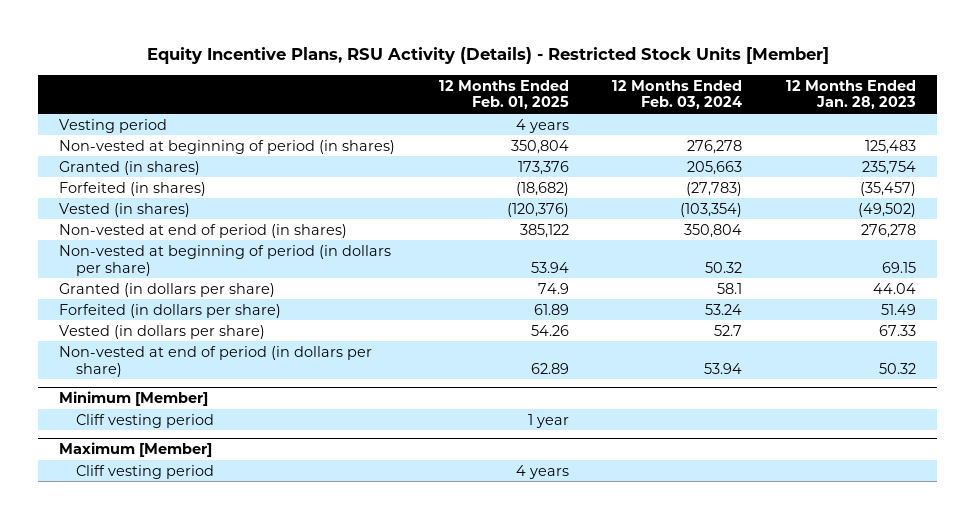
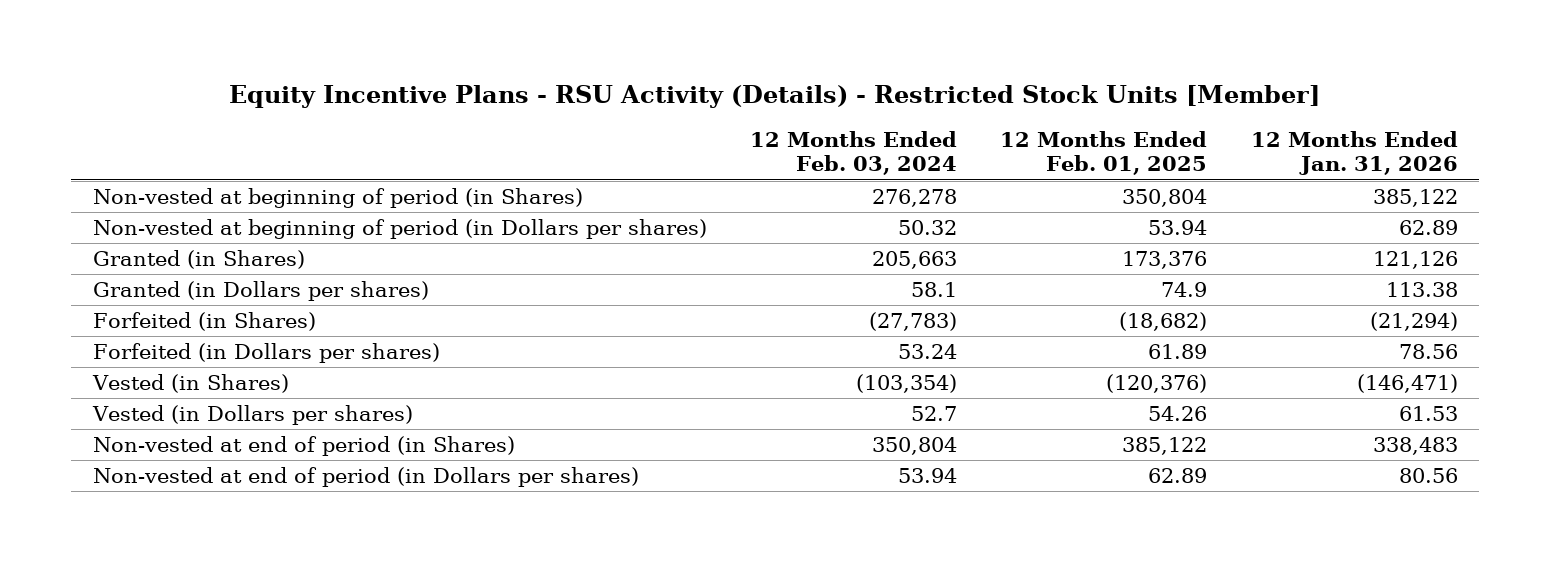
- Equity Incentive Plans, RSU Activity (Details) - Restricted Stock Units [Member]
+ Equity Incentive Plans - RSU Activity (Details) - Restricted Stock Units [Member]
- | 12 Months Ended Feb. 01, 2025 | 12 Months Ended Feb. 03, 2024 | 12 Months Ended Jan. 28, 2023
+ | 12 Months Ended Feb. 03, 2024 | 12 Months Ended Feb. 01, 2025 | 12 Months Ended Jan. 31, 2026
- Vesting period | 4 years | |
- Non-vested at beginning of period (in shares) | 350,804 | 276,278 | 125,483
- Granted (in shares) | 173,376 | 205,663 | 235,754
- Forfeited (in shares) | (18,682) | (27,783) | (35,457)
- Vested (in shares) | (120,376) | (103,354) | (49,502)
- Non-vested at end of period (in shares) | 385,122 | 350,804 | 276,278
- Non-vested at beginning of period (in dollars per share) | 53.94 | 50.32 | 69.15
- Granted (in dollars per share) | 74.9 | 58.1 | 44.04
- Forfeited (in dollars per share) | 61.89 | 53.24 | 51.49
- Vested (in dollars per share) | 54.26 | 52.7 | 67.33
- Non-vested at end of period (in dollars per share) | 62.89 | 53.94 | 50.32
- Minimum [Member]
- Cliff vesting period | 1 year | |
- Maximum [Member]
- Cliff vesting period | 4 years | |
+ Non-vested at beginning of period (in Shares) | 276,278 | 350,804 | 385,122
+ Non-vested at beginning of period (in Dollars per shares) | 50.32 | 53.94 | 62.89
+ Granted (in Shares) | 205,663 | 173,376 | 121,126
+ Granted (in Dollars per shares) | 58.1 | 74.9 | 113.38
+ Forfeited (in Shares) | (27,783) | (18,682) | (21,294)
+ Forfeited (in Dollars per shares) | 53.24 | 61.89 | 78.56
+ Vested (in Shares) | (103,354) | (120,376) | (146,471)
+ Vested (in Dollars per shares) | 52.7 | 54.26 | 61.53
+ Non-vested at end of period (in Shares) | 350,804 | 385,122 | 338,483
+ Non-vested at end of period (in Dollars per shares) | 53.94 | 62.89 | 80.56

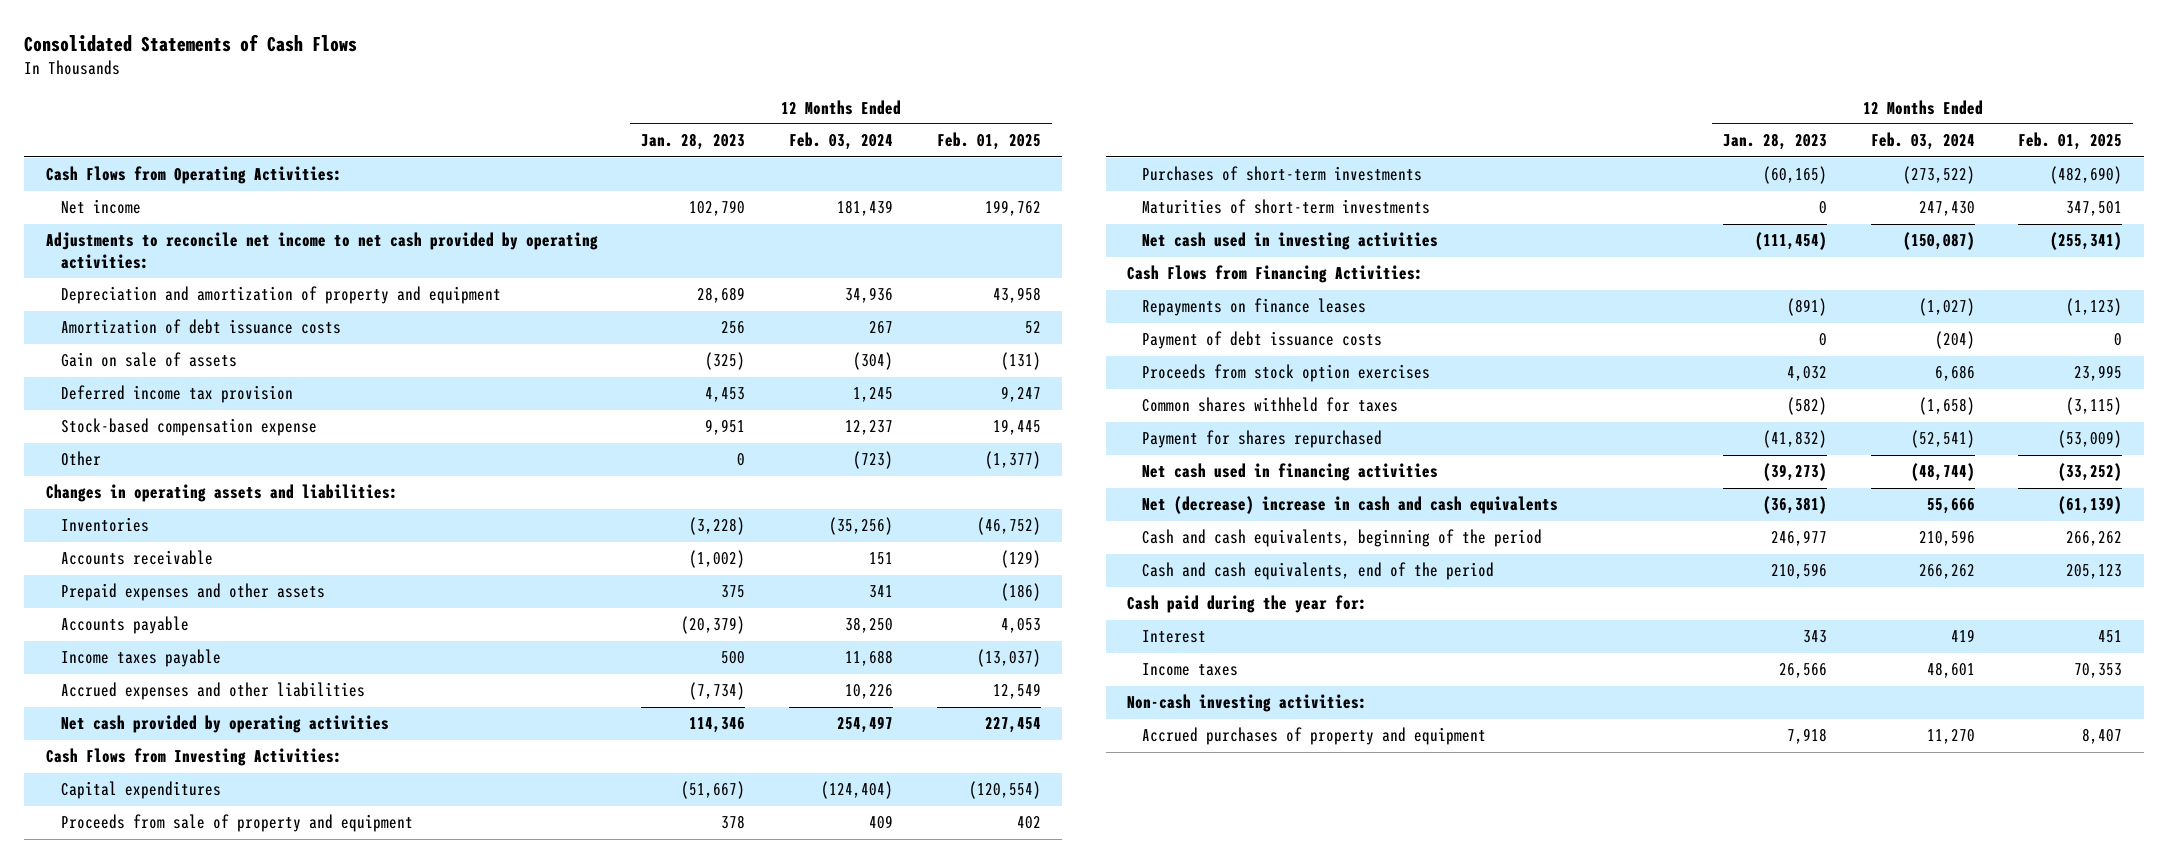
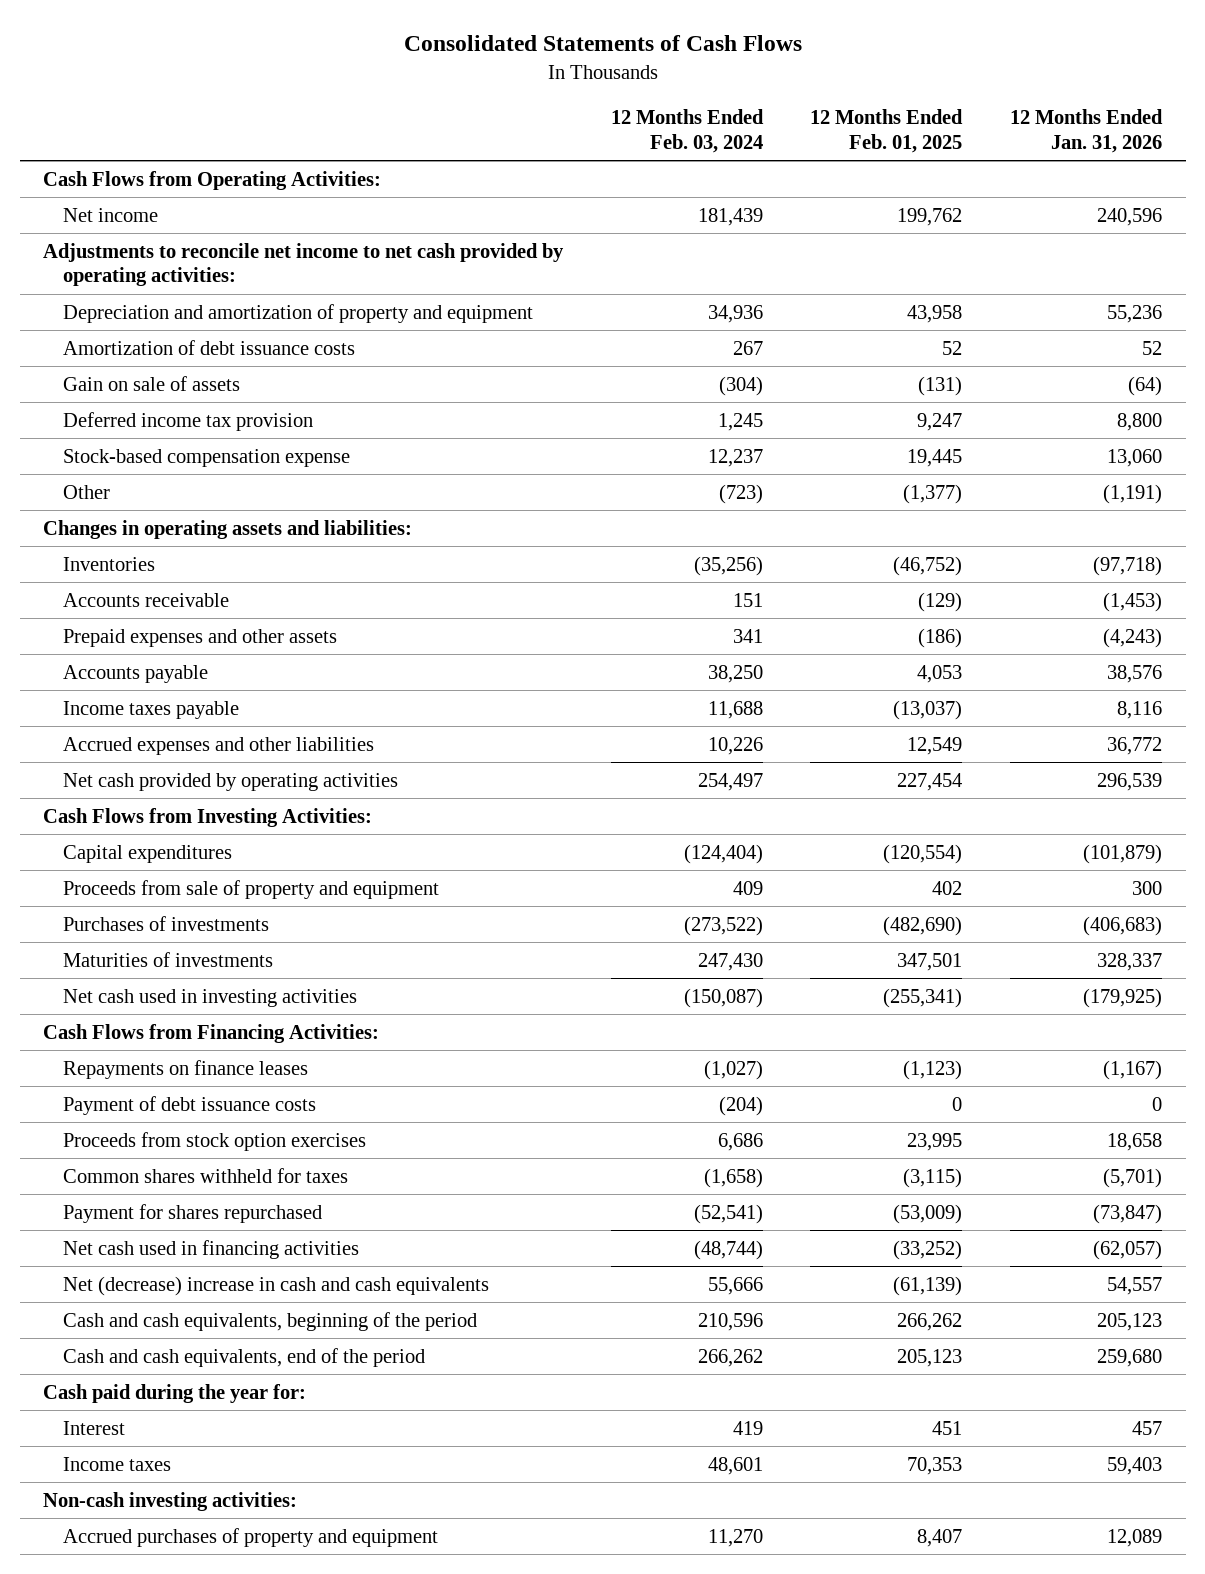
- | 12 Months Ended Jan. 28, 2023 | 12 Months Ended Feb. 03, 2024 | 12 Months Ended Feb. 01, 2025
+ | 12 Months Ended Feb. 03, 2024 | 12 Months Ended Feb. 01, 2025 | 12 Months Ended Jan. 31, 2026
- Purchases of short-term investments | (60,165) | (273,522) | (482,690)
- Maturities of short-term investments | 0 | 247,430 | 347,501
+ Purchases of investments | (273,522) | (482,690) | (406,683)
+ Maturities of investments | 247,430 | 347,501 | 328,337

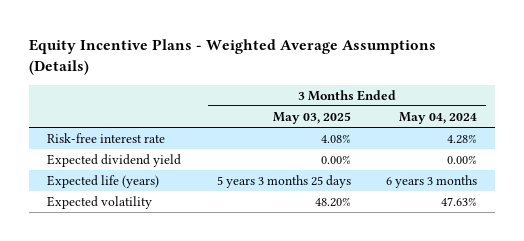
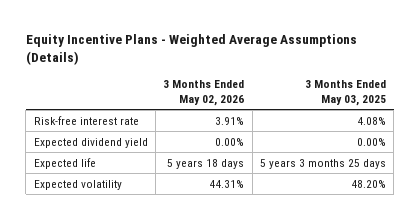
- | 3 Months Ended May 03, 2025 | 3 Months Ended May 04, 2024
+ | 3 Months Ended May 02, 2026 | 3 Months Ended May 03, 2025
- Expected life (years) | 5 years 3 months 25 days | 6 years 3 months
+ Expected life | 5 years 18 days | 5 years 3 months 25 days

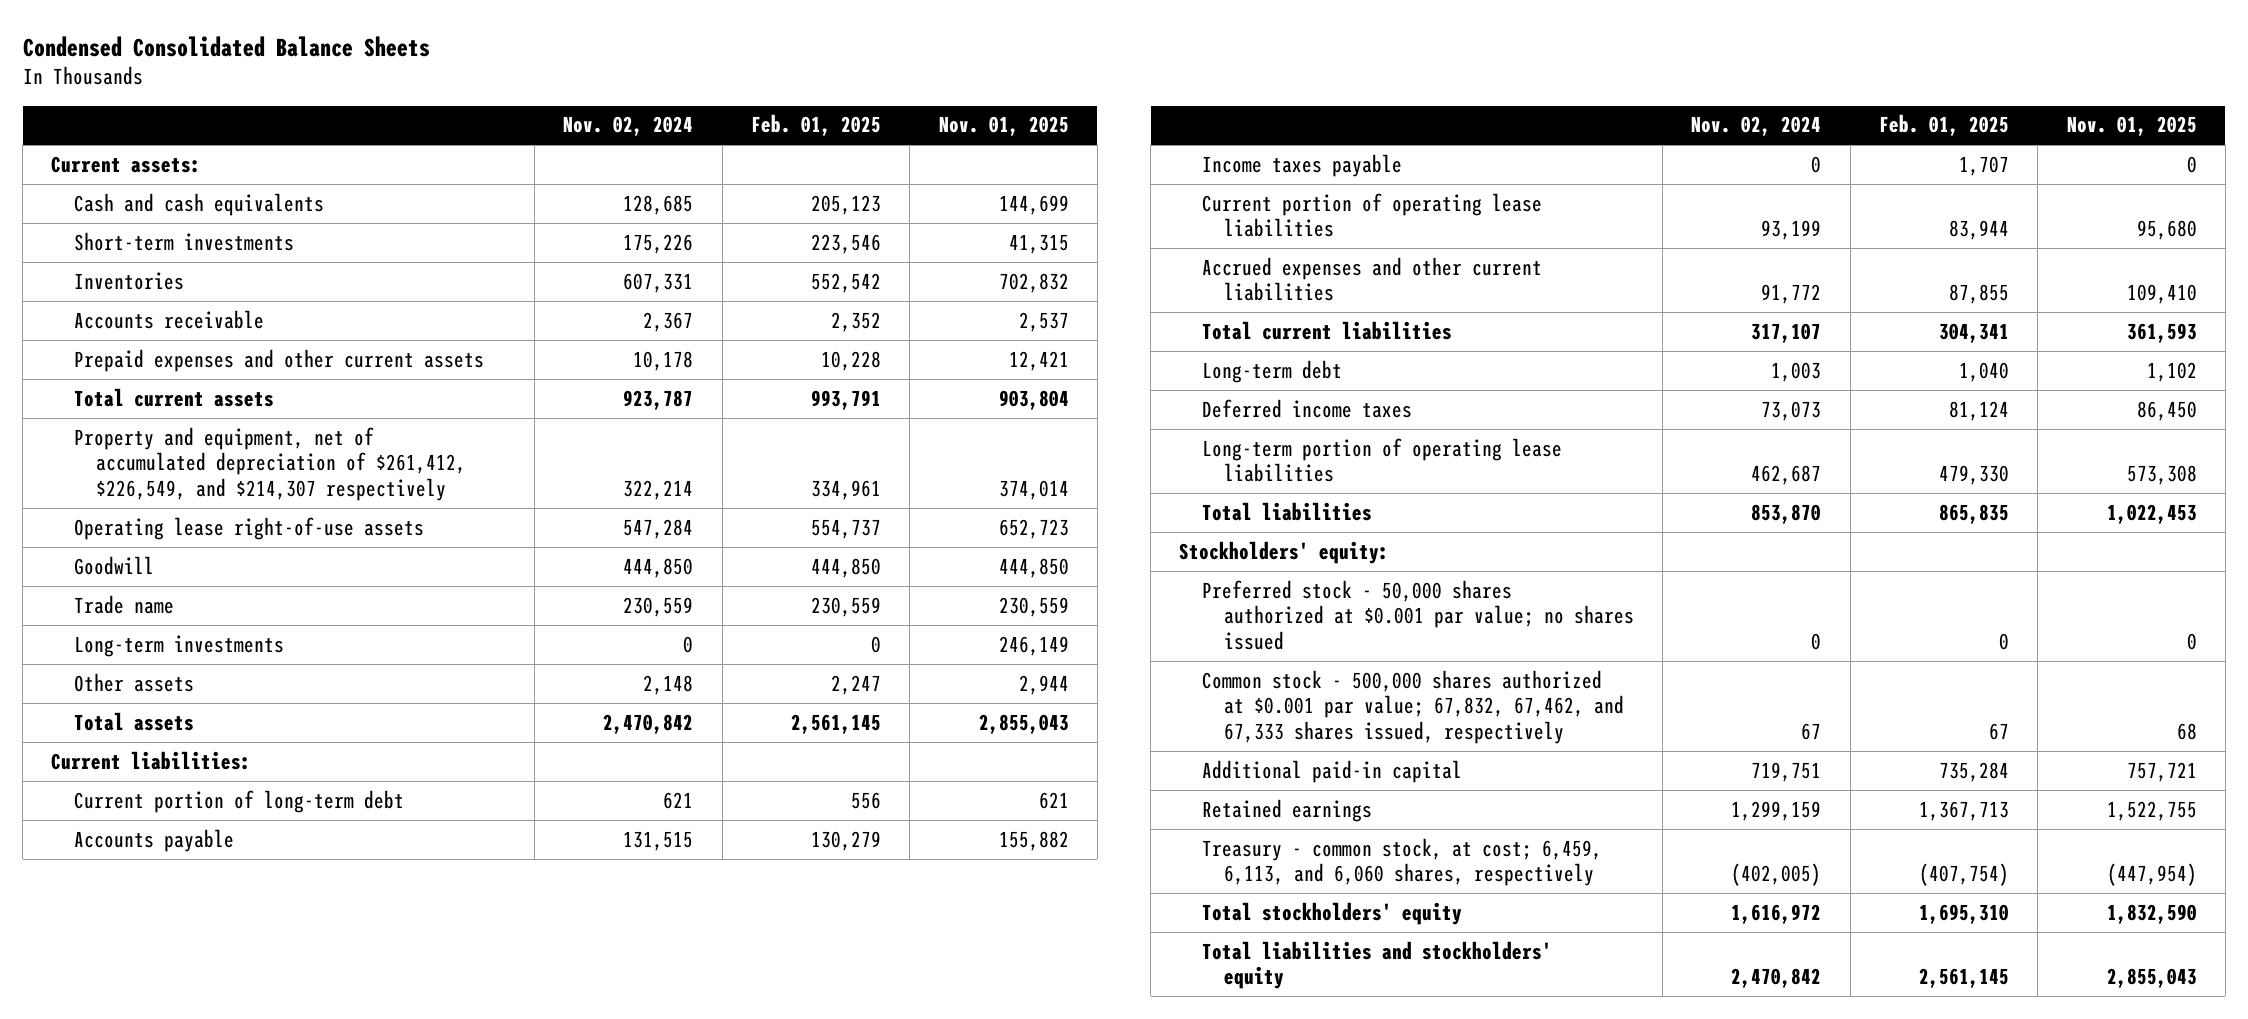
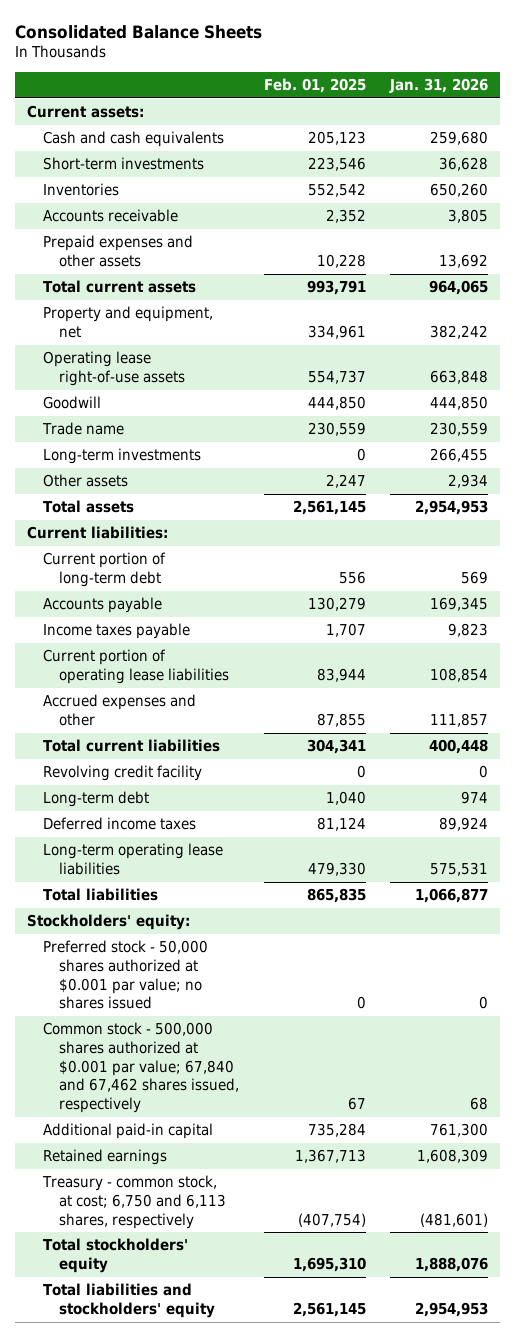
- Condensed Consolidated Balance Sheets
+ Consolidated Balance Sheets
- | Nov. 02, 2024 | Feb. 01, 2025 | Nov. 01, 2025
+ | Feb. 01, 2025 | Jan. 31, 2026
- Prepaid expenses and other current assets | 10,178 | 10,228 | 12,421
+ Prepaid expenses and other assets | 10,228 | 13,692
- Property and equipment, net of accumulated depreciation of $261,412, $226,549, and $214,307 respectively | 322,214 | 334,961 | 374,014
+ Property and equipment, net | 334,961 | 382,242
- Accrued expenses and other current liabilities | 91,772 | 87,855 | 109,410
+ Accrued expenses and other | 87,855 | 111,857
+ Revolving credit facility | 0 | 0
- Long-term portion of operating lease liabilities | 462,687 | 479,330 | 573,308
+ Long-term operating lease liabilities | 479,330 | 575,531
- Common stock - 500,000 shares authorized at $0.001 par value; 67,832, 67,462, and 67,333 shares issued, respectively | 67 | 67 | 68
+ Common stock - 500,000 shares authorized at $0.001 par value; 67,840 and 67,462 shares issued, respectively | 67 | 68
- Treasury - common stock, at cost; 6,459, 6,113, and 6,060 shares, respectively | (402,005) | (407,754) | (447,954)
+ Treasury - common stock, at cost; 6,750 and 6,113 shares, respectively | (407,754) | (481,601)

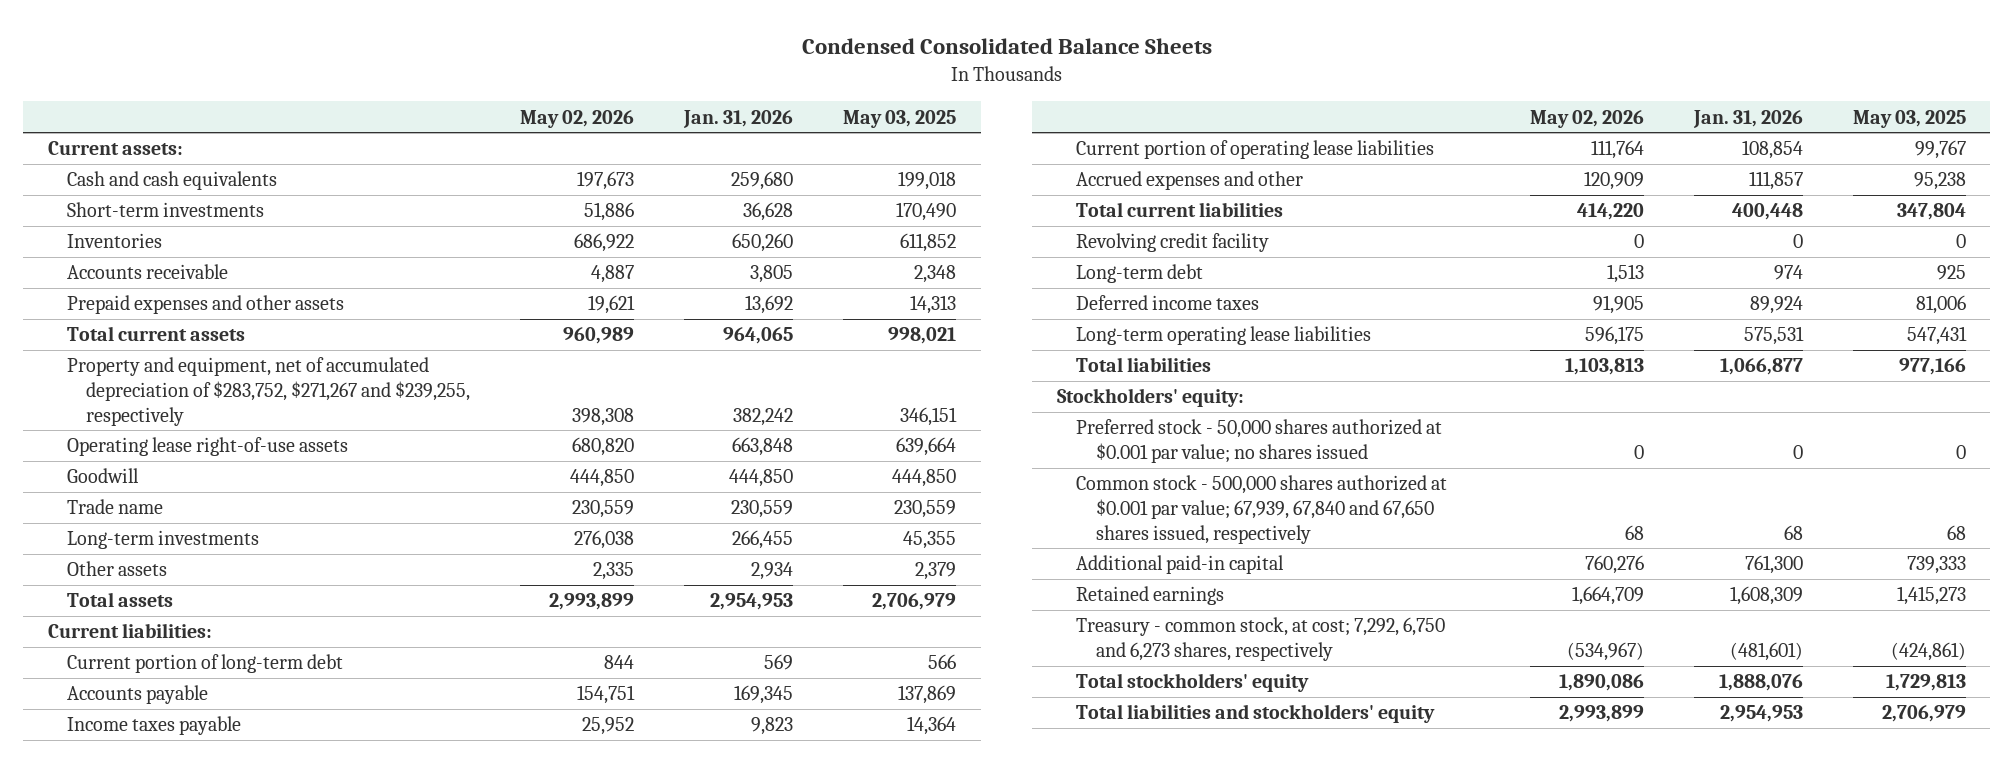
- Consolidated Balance Sheets
+ Condensed Consolidated Balance Sheets
- | Feb. 01, 2025 | Jan. 31, 2026
+ | May 02, 2026 | Jan. 31, 2026 | May 03, 2025
- Property and equipment, net | 334,961 | 382,242
+ Property and equipment, net of accumulated depreciation of $283,752, $271,267 and $239,255, respectively | 398,308 | 382,242 | 346,151
- Common stock - 500,000 shares authorized at $0.001 par value; 67,840 and 67,462 shares issued, respectively | 67 | 68
+ Common stock - 500,000 shares authorized at $0.001 par value; 67,939, 67,840 and 67,650 shares issued, respectively | 68 | 68 | 68
- Treasury - common stock, at cost; 6,750 and 6,113 shares, respectively | (407,754) | (481,601)
+ Treasury - common stock, at cost; 7,292, 6,750 and 6,273 shares, respectively | (534,967) | (481,601) | (424,861)

